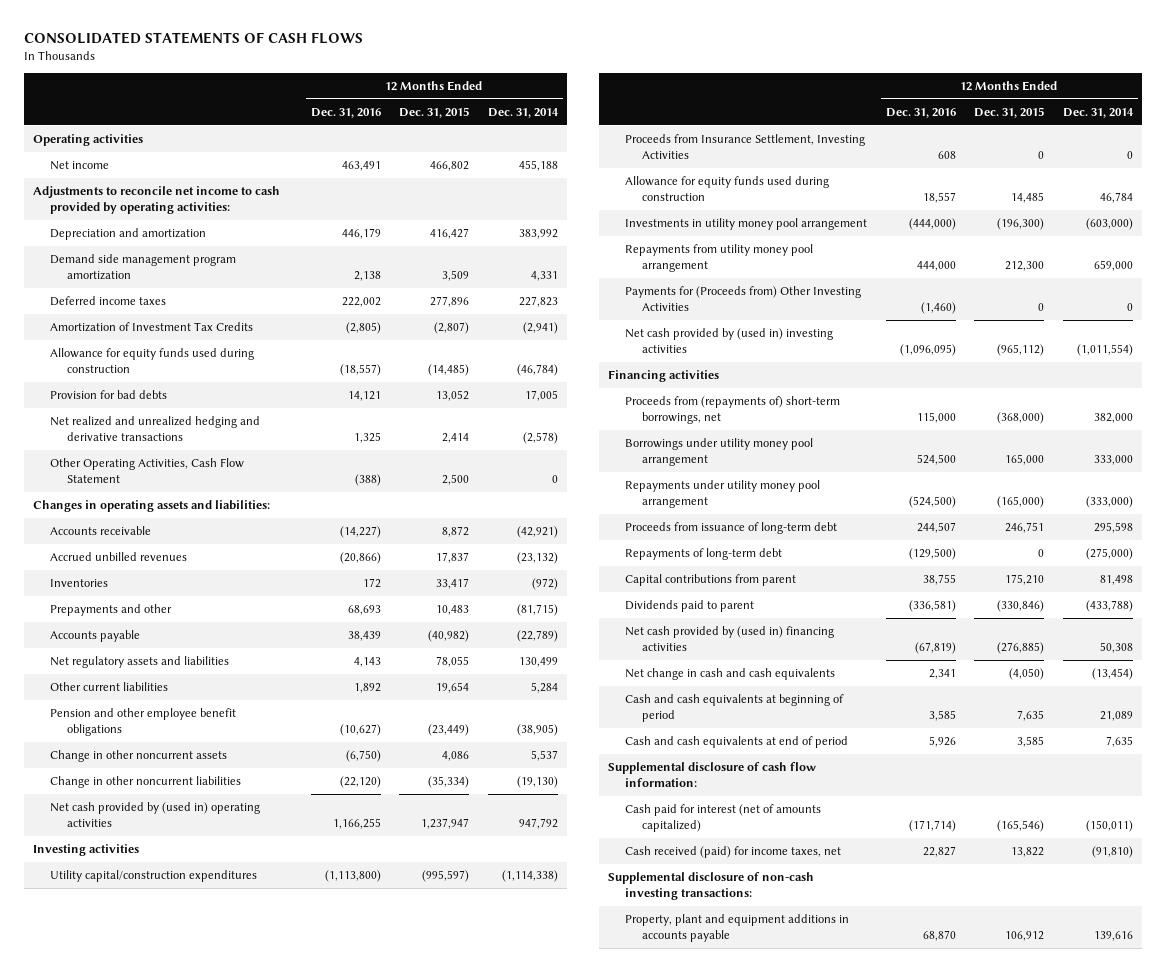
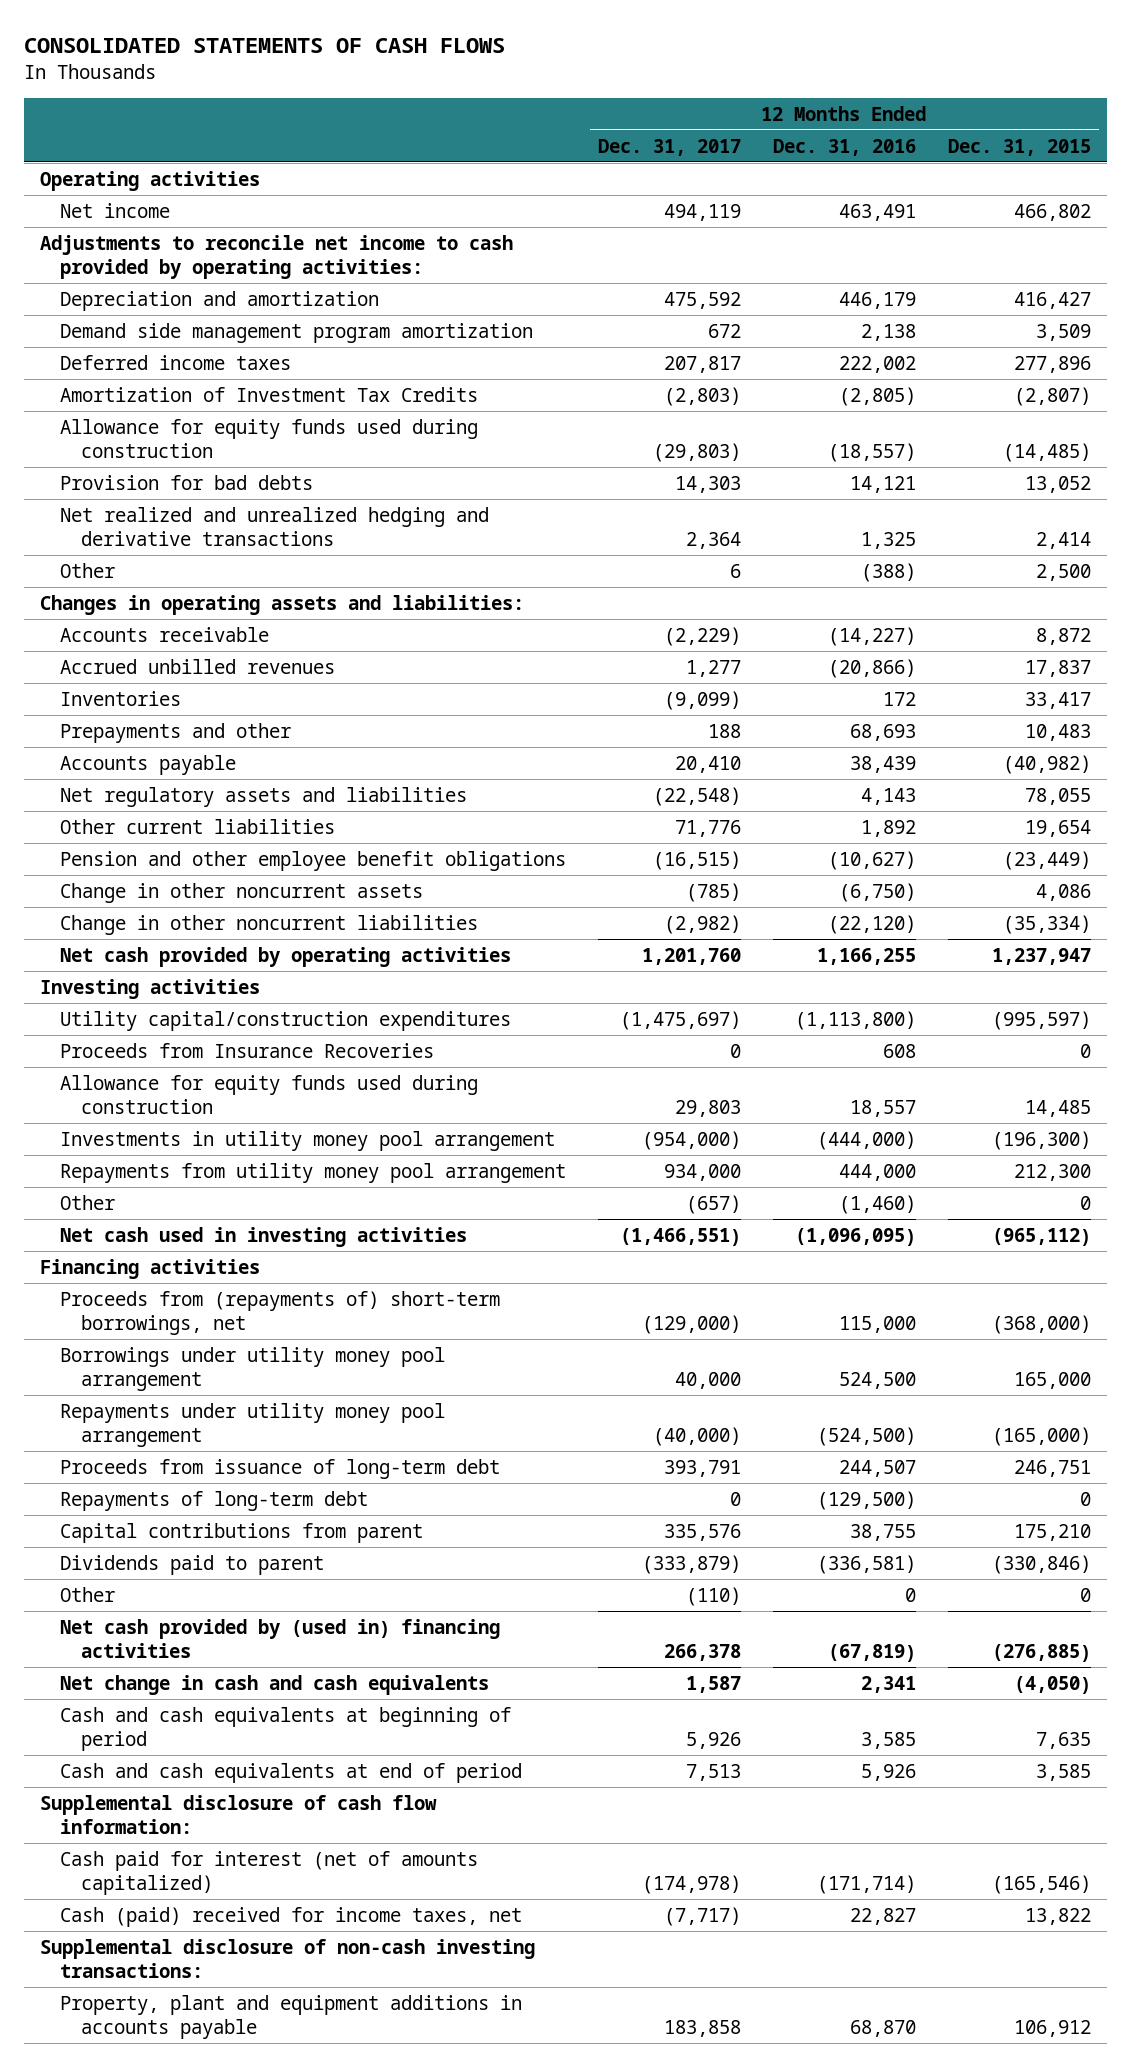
- | 12 Months Ended Dec. 31, 2016 | 12 Months Ended Dec. 31, 2015 | 12 Months Ended Dec. 31, 2014
+ | 12 Months Ended Dec. 31, 2017 | 12 Months Ended Dec. 31, 2016 | 12 Months Ended Dec. 31, 2015
- Other Operating Activities, Cash Flow Statement | (388) | 2,500 | 0
+ Other | 6 | (388) | 2,500
- Net cash provided by (used in) operating activities | 1,166,255 | 1,237,947 | 947,792
+ Net cash provided by operating activities | 1,201,760 | 1,166,255 | 1,237,947
- Proceeds from Insurance Settlement, Investing Activities | 608 | 0 | 0
+ Proceeds from Insurance Recoveries | 0 | 608 | 0
- Payments for (Proceeds from) Other Investing Activities | (1,460) | 0 | 0
- Net cash provided by (used in) investing activities | (1,096,095) | (965,112) | (1,011,554)
+ Other | (657) | (1,460) | 0
+ Net cash used in investing activities | (1,466,551) | (1,096,095) | (965,112)
+ Other | (110) | 0 | 0
- Cash received (paid) for income taxes, net | 22,827 | 13,822 | (91,810)
+ Cash (paid) received for income taxes, net | (7,717) | 22,827 | 13,822

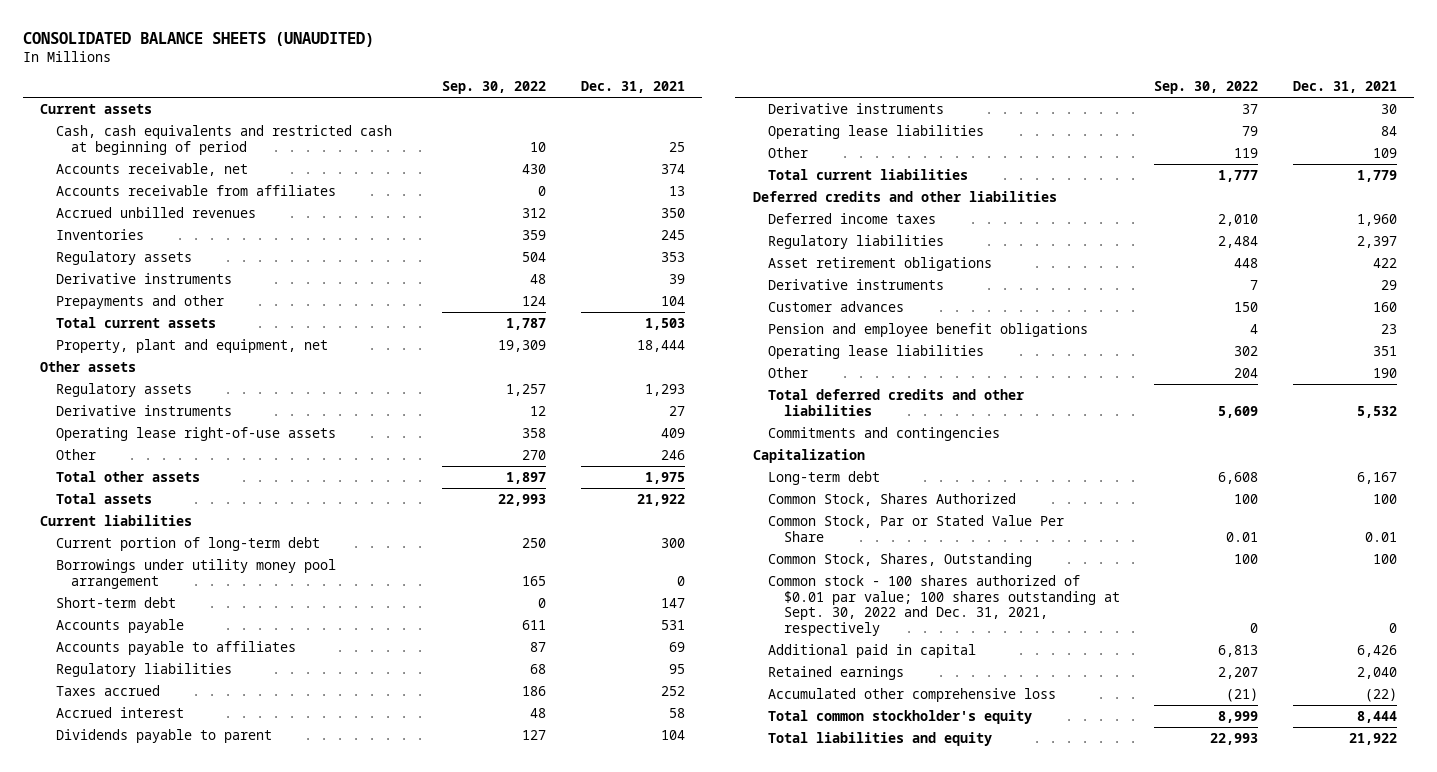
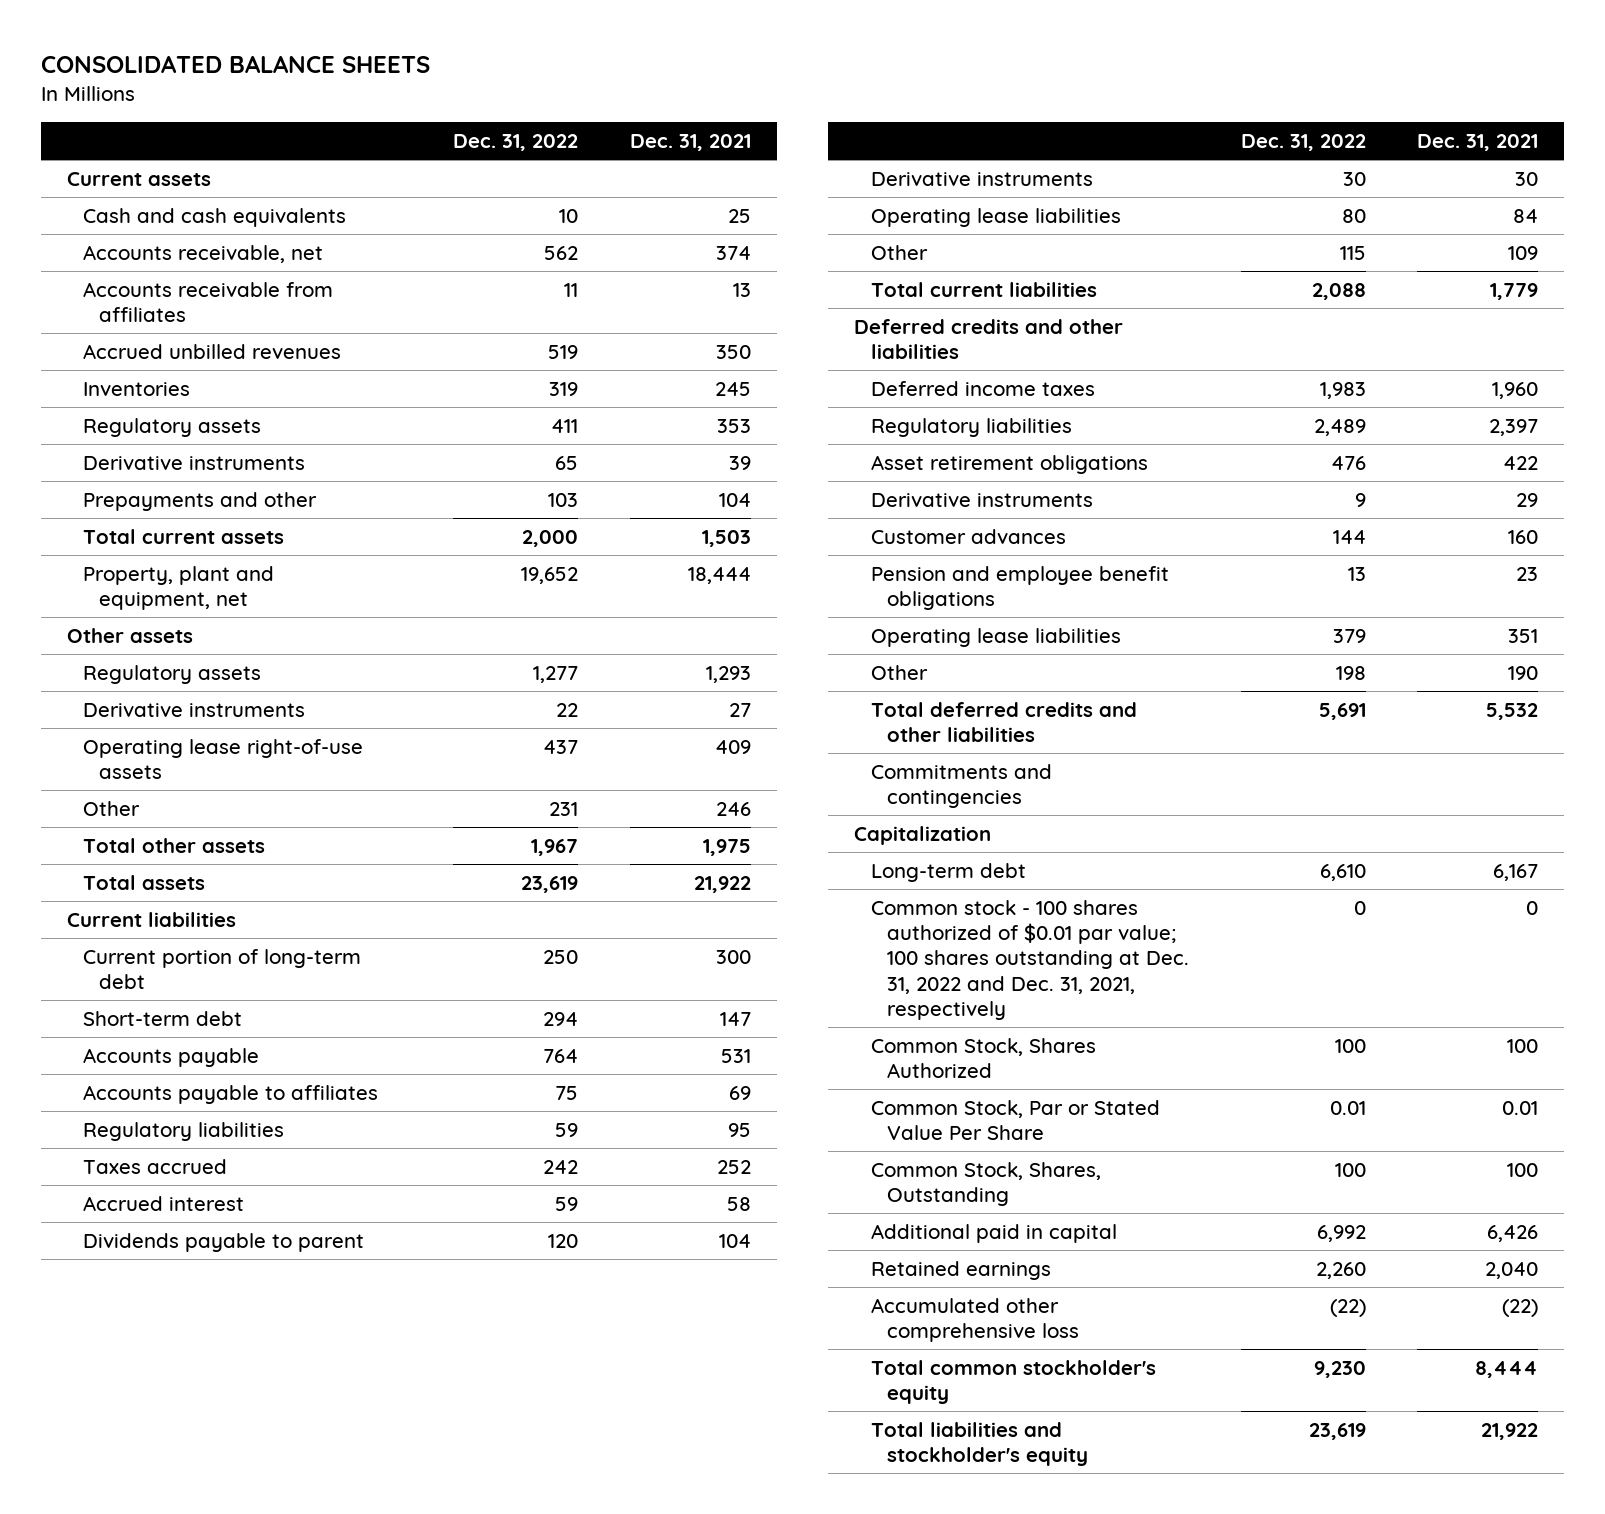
- CONSOLIDATED BALANCE SHEETS (UNAUDITED)
+ CONSOLIDATED BALANCE SHEETS
- | Sep. 30, 2022 | Dec. 31, 2021
+ | Dec. 31, 2022 | Dec. 31, 2021
- Cash, cash equivalents and restricted cash at beginning of period | 10 | 25
+ Cash and cash equivalents | 10 | 25
- Borrowings under utility money pool arrangement | 165 | 0
+ Common stock - 100 shares authorized of $0.01 par value; 100 shares outstanding at Dec. 31, 2022 and Dec. 31, 2021, respectively | 0 | 0
- Common stock - 100 shares authorized of $0.01 par value; 100 shares outstanding at Sept. 30, 2022 and Dec. 31, 2021, respectively | 0 | 0
- Total liabilities and equity | 22,993 | 21,922
+ Total liabilities and stockholder's equity | 23,619 | 21,922

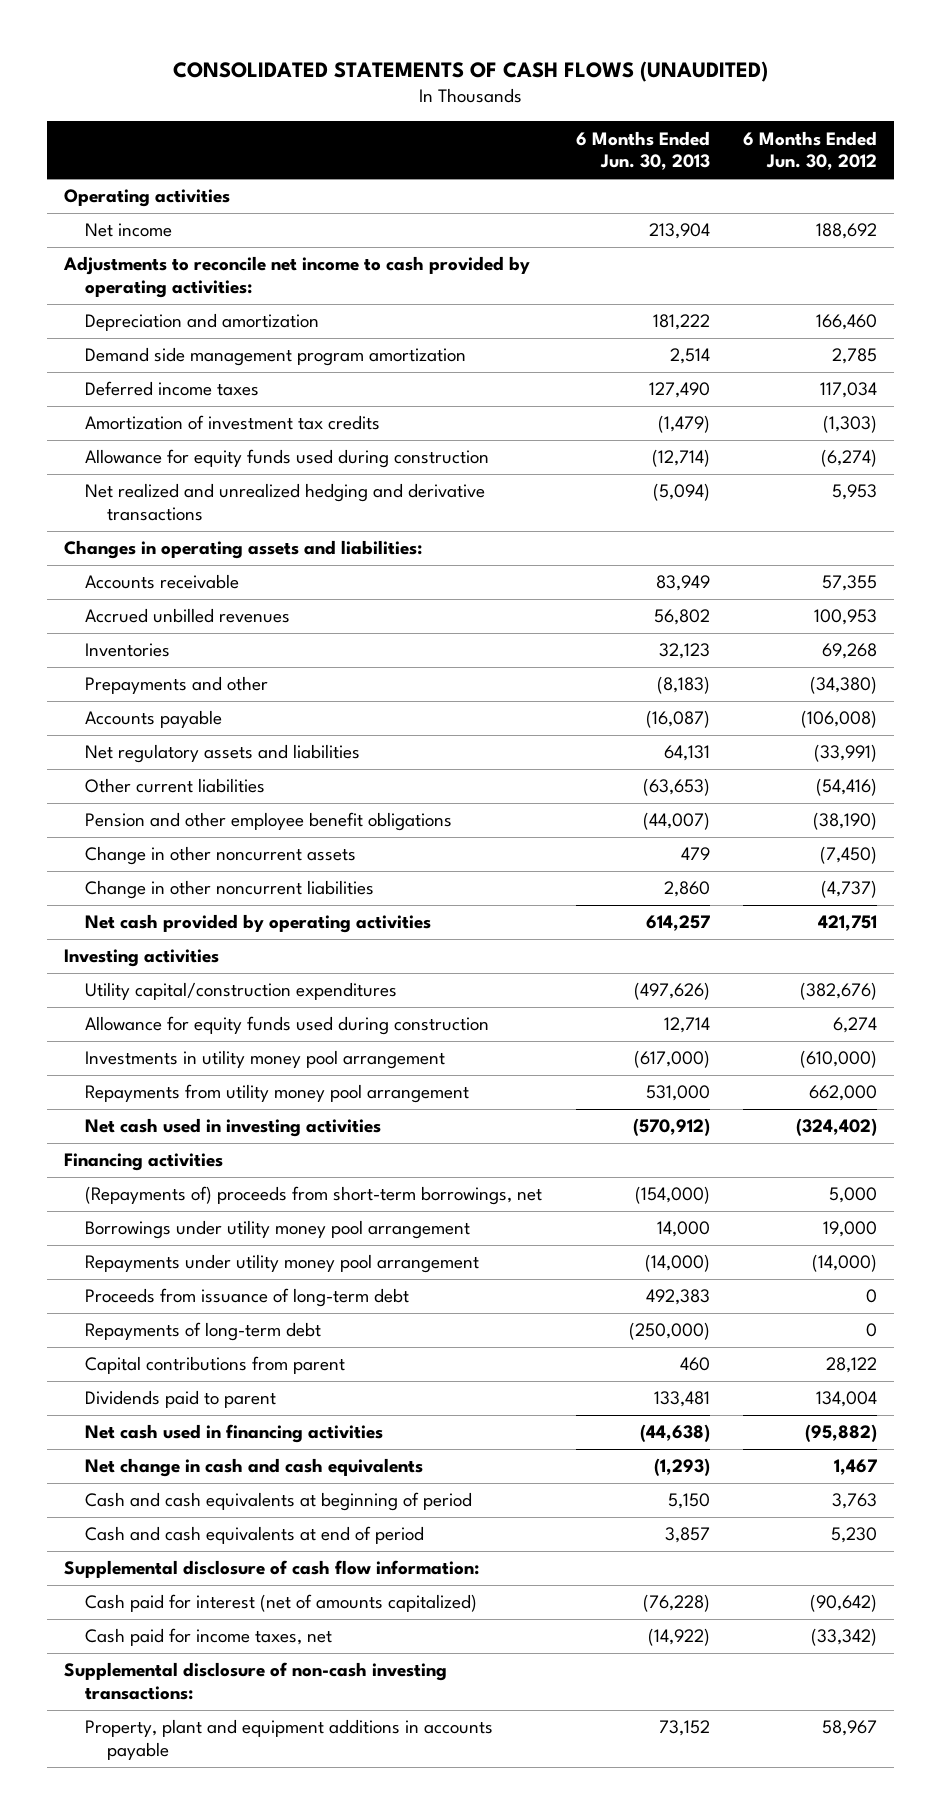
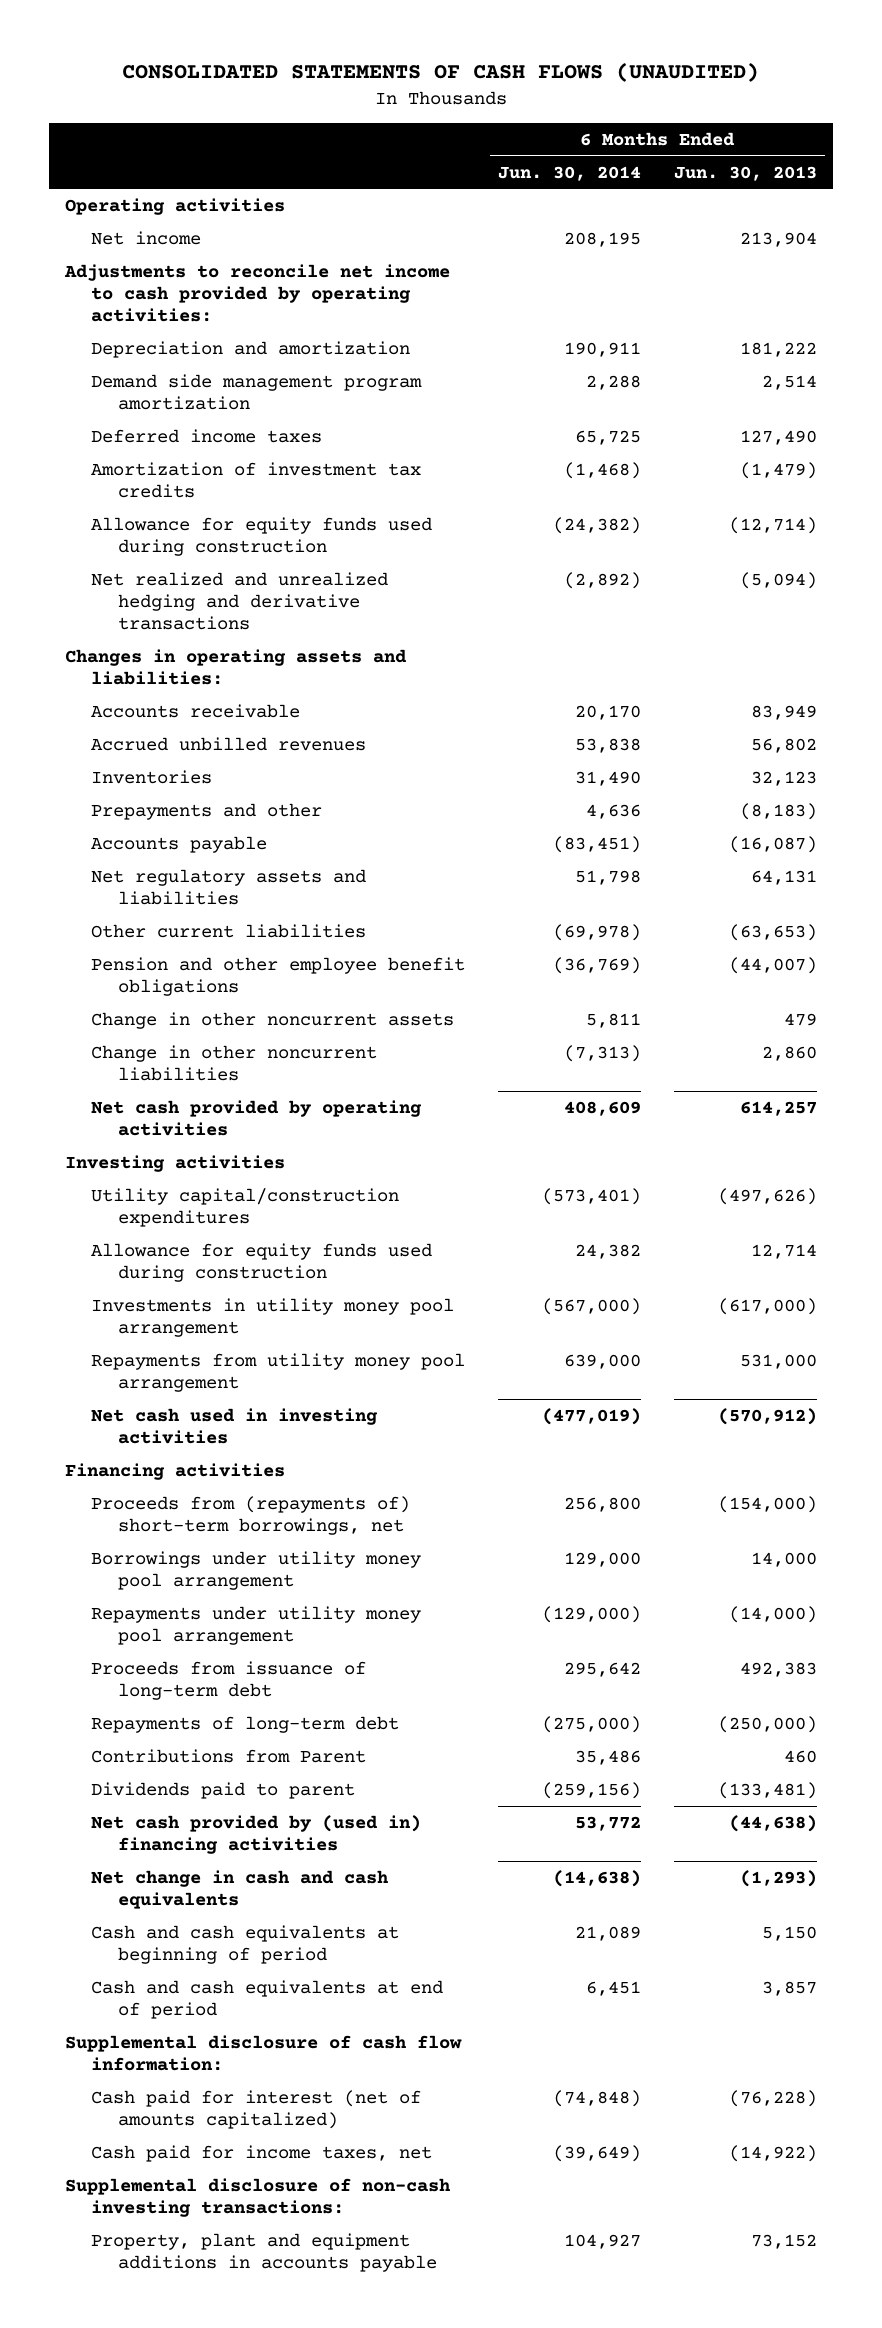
- | 6 Months Ended Jun. 30, 2013 | 6 Months Ended Jun. 30, 2012
+ | 6 Months Ended Jun. 30, 2014 | 6 Months Ended Jun. 30, 2013
- (Repayments of) proceeds from short-term borrowings, net | (154,000) | 5,000
+ Proceeds from (repayments of) short-term borrowings, net | 256,800 | (154,000)
- Capital contributions from parent | 460 | 28,122
- Dividends paid to parent | 133,481 | 134,004
- Net cash used in financing activities | (44,638) | (95,882)
+ Contributions from Parent | 35,486 | 460
+ Dividends paid to parent | (259,156) | (133,481)
+ Net cash provided by (used in) financing activities | 53,772 | (44,638)

